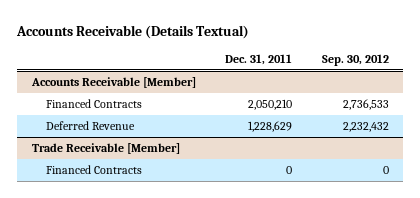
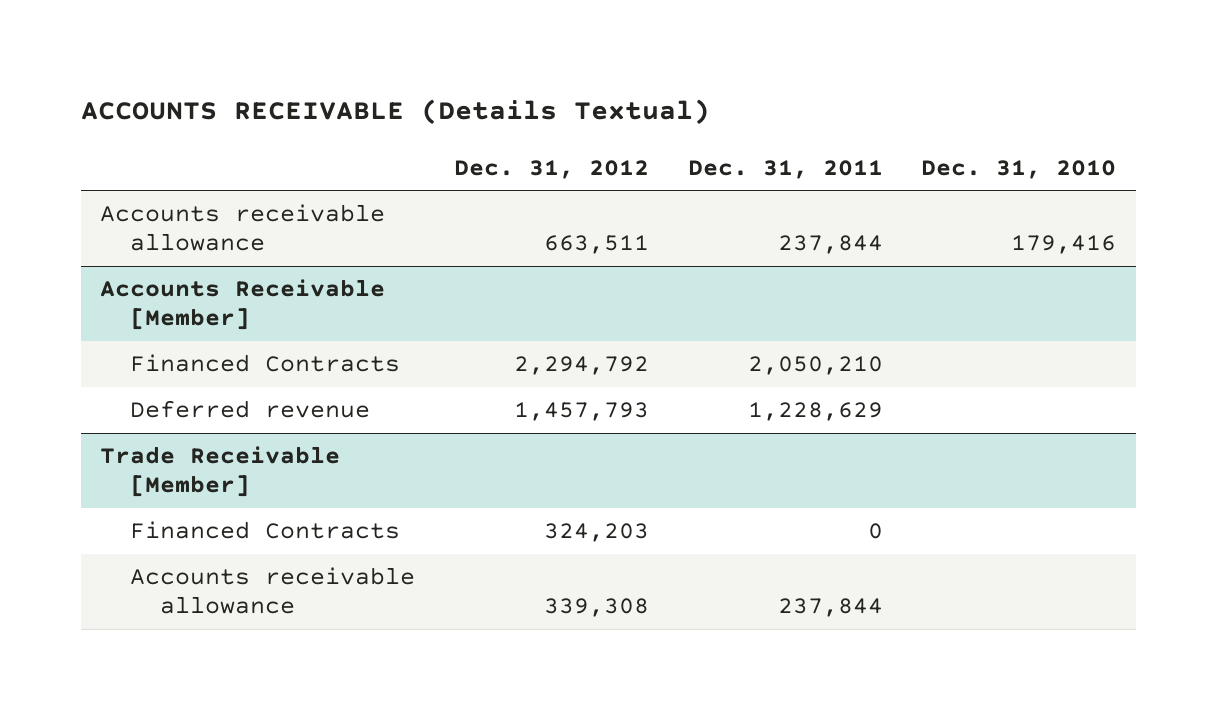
- Accounts Receivable (Details Textual)
+ ACCOUNTS RECEIVABLE (Details Textual)
- | Dec. 31, 2011 | Sep. 30, 2012
+ | Dec. 31, 2012 | Dec. 31, 2011 | Dec. 31, 2010
+ Accounts receivable allowance | 663,511 | 237,844 | 179,416
@ Accounts Receivable [Member]
- Deferred Revenue | 1,228,629 | 2,232,432
+ Deferred revenue | 1,457,793 | 1,228,629 |
@ Trade Receivable [Member]
+ Accounts receivable allowance | 339,308 | 237,844 |

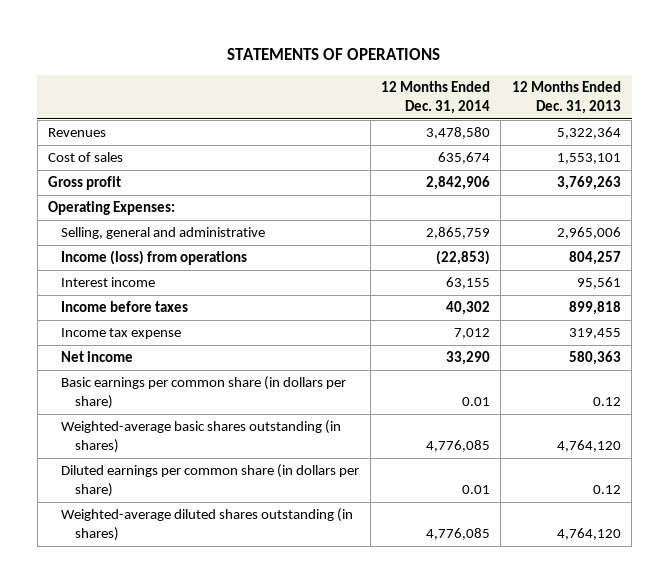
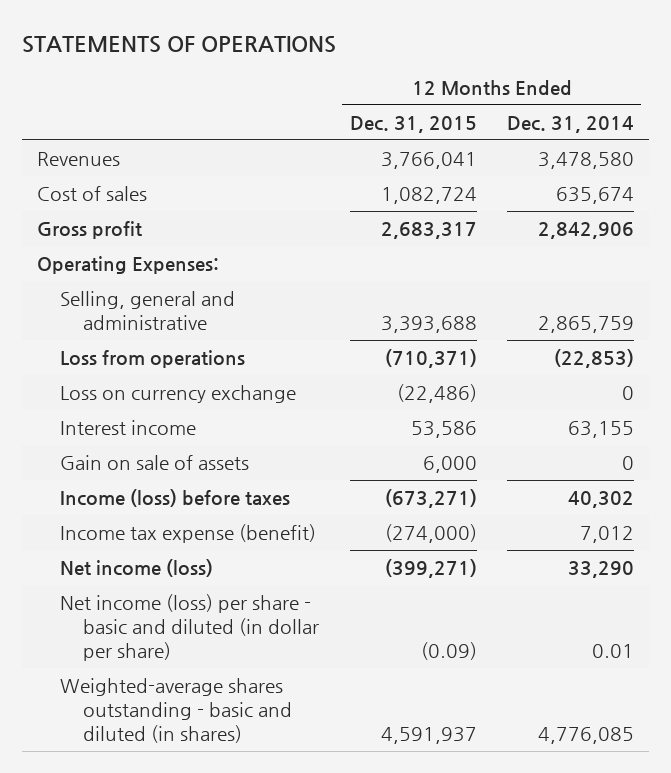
- | 12 Months Ended Dec. 31, 2014 | 12 Months Ended Dec. 31, 2013
+ | 12 Months Ended Dec. 31, 2015 | 12 Months Ended Dec. 31, 2014
- Income (loss) from operations | (22,853) | 804,257
+ Loss from operations | (710,371) | (22,853)
+ Loss on currency exchange | (22,486) | 0
- Income before taxes | 40,302 | 899,818
- Income tax expense | 7,012 | 319,455
- Net income | 33,290 | 580,363
- Basic earnings per common share (in dollars per share) | 0.01 | 0.12
- Weighted-average basic shares outstanding (in shares) | 4,776,085 | 4,764,120
- Diluted earnings per common share (in dollars per share) | 0.01 | 0.12
- Weighted-average diluted shares outstanding (in shares) | 4,776,085 | 4,764,120
+ Gain on sale of assets | 6,000 | 0
+ Income (loss) before taxes | (673,271) | 40,302
+ Income tax expense (benefit) | (274,000) | 7,012
+ Net income (loss) | (399,271) | 33,290
+ Net income (loss) per share - basic and diluted (in dollar per share) | (0.09) | 0.01
+ Weighted-average shares outstanding - basic and diluted (in shares) | 4,591,937 | 4,776,085

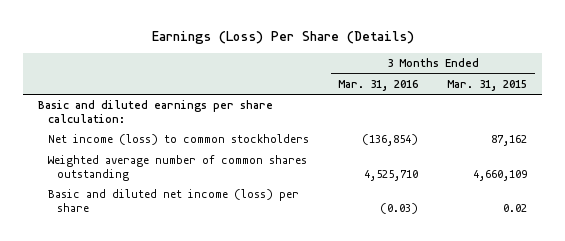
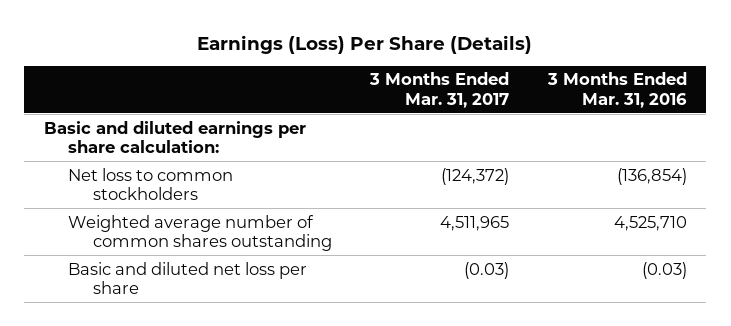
- | 3 Months Ended Mar. 31, 2016 | 3 Months Ended Mar. 31, 2015
+ | 3 Months Ended Mar. 31, 2017 | 3 Months Ended Mar. 31, 2016
- Net income (loss) to common stockholders | (136,854) | 87,162
+ Net loss to common stockholders | (124,372) | (136,854)
- Basic and diluted net income (loss) per share | (0.03) | 0.02
+ Basic and diluted net loss per share | (0.03) | (0.03)

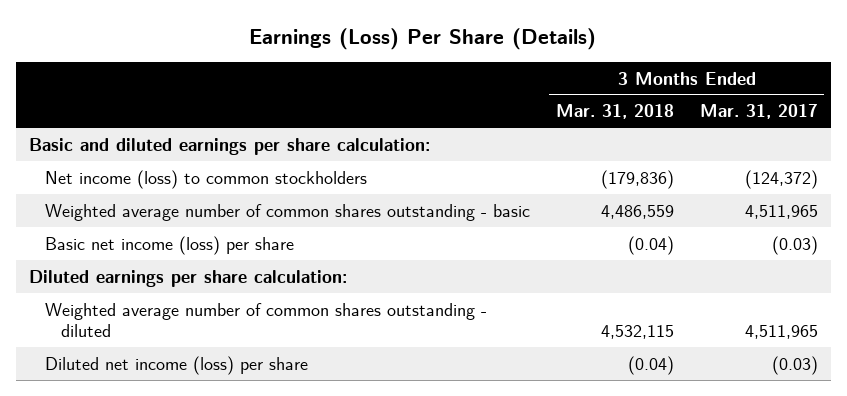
- | 3 Months Ended Mar. 31, 2017 | 3 Months Ended Mar. 31, 2016
+ | 3 Months Ended Mar. 31, 2018 | 3 Months Ended Mar. 31, 2017
- Net loss to common stockholders | (124,372) | (136,854)
- Weighted average number of common shares outstanding | 4,511,965 | 4,525,710
- Basic and diluted net loss per share | (0.03) | (0.03)
+ Net income (loss) to common stockholders | (179,836) | (124,372)
+ Weighted average number of common shares outstanding - basic | 4,486,559 | 4,511,965
+ Basic net income (loss) per share | (0.04) | (0.03)
+ Diluted earnings per share calculation:
+ Weighted average number of common shares outstanding - diluted | 4,532,115 | 4,511,965
+ Diluted net income (loss) per share | (0.04) | (0.03)

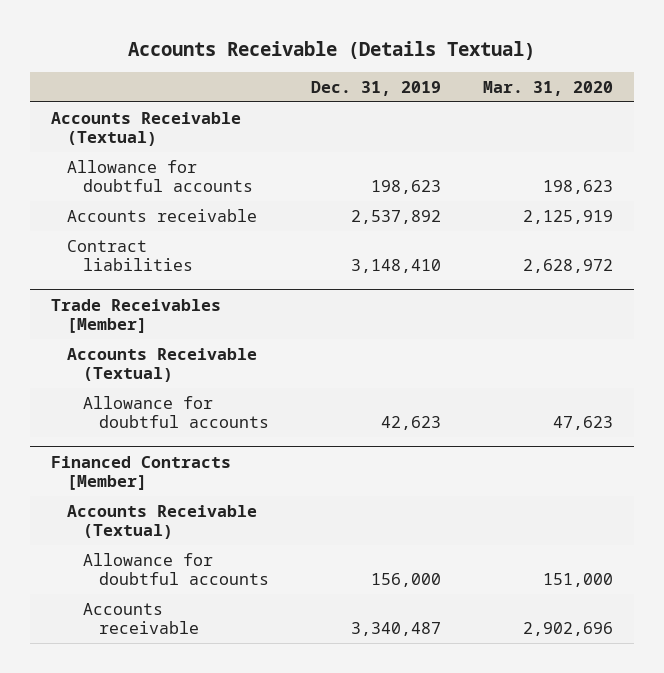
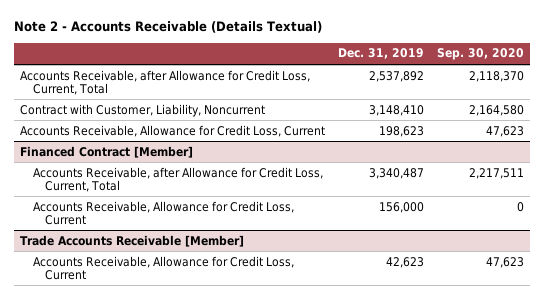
- Accounts Receivable (Details Textual)
+ Note 2 - Accounts Receivable (Details Textual)
- | Dec. 31, 2019 | Mar. 31, 2020
+ | Dec. 31, 2019 | Sep. 30, 2020
- Accounts Receivable (Textual)
- Allowance for doubtful accounts | 198,623 | 198,623
- Accounts receivable | 2,537,892 | 2,125,919
- Contract liabilities | 3,148,410 | 2,628,972
- Trade Receivables [Member]
- Accounts Receivable (Textual)
- Allowance for doubtful accounts | 42,623 | 47,623
- Financed Contracts [Member]
- Accounts Receivable (Textual)
- Allowance for doubtful accounts | 156,000 | 151,000
- Accounts receivable | 3,340,487 | 2,902,696
+ Accounts Receivable, after Allowance for Credit Loss, Current, Total | 2,537,892 | 2,118,370
+ Contract with Customer, Liability, Noncurrent | 3,148,410 | 2,164,580
+ Accounts Receivable, Allowance for Credit Loss, Current | 198,623 | 47,623
+ Financed Contract [Member]
+ Accounts Receivable, after Allowance for Credit Loss, Current, Total | 3,340,487 | 2,217,511
+ Accounts Receivable, Allowance for Credit Loss, Current | 156,000 | 0
+ Trade Accounts Receivable [Member]
+ Accounts Receivable, Allowance for Credit Loss, Current | 42,623 | 47,623

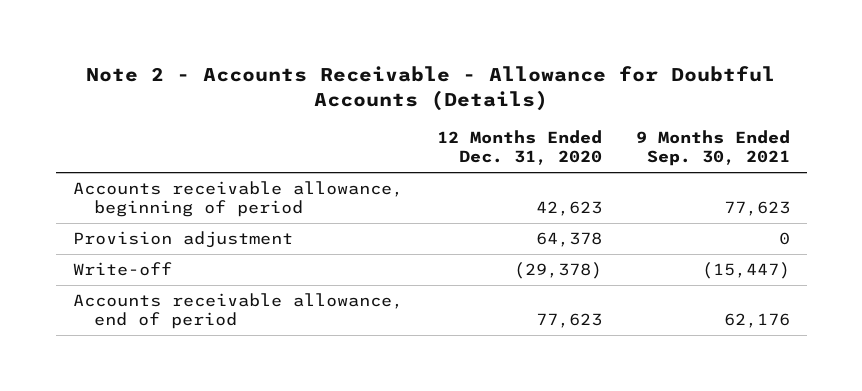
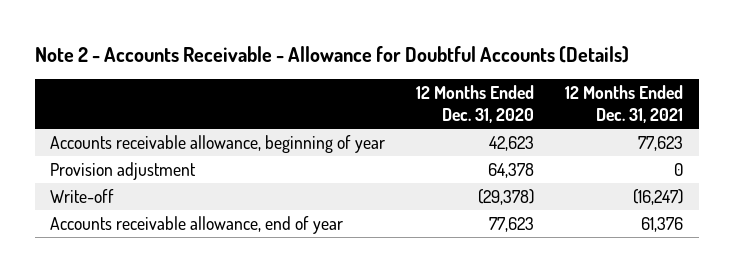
- | 12 Months Ended Dec. 31, 2020 | 9 Months Ended Sep. 30, 2021
+ | 12 Months Ended Dec. 31, 2020 | 12 Months Ended Dec. 31, 2021
- Accounts receivable allowance, beginning of period | 42,623 | 77,623
+ Accounts receivable allowance, beginning of year | 42,623 | 77,623
- Accounts receivable allowance, end of period | 77,623 | 62,176
+ Accounts receivable allowance, end of year | 77,623 | 61,376

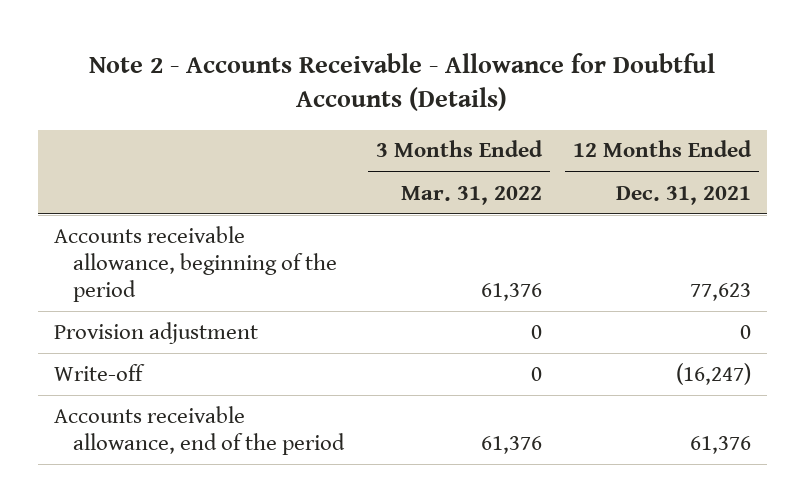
- | 12 Months Ended Dec. 31, 2020 | 12 Months Ended Dec. 31, 2021
+ | 3 Months Ended Mar. 31, 2022 | 12 Months Ended Dec. 31, 2021
- Accounts receivable allowance, beginning of year | 42,623 | 77,623
+ Accounts receivable allowance, beginning of the period | 61,376 | 77,623
- Accounts receivable allowance, end of year | 77,623 | 61,376
+ Accounts receivable allowance, end of the period | 61,376 | 61,376

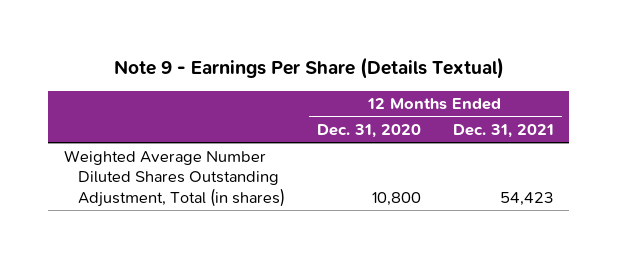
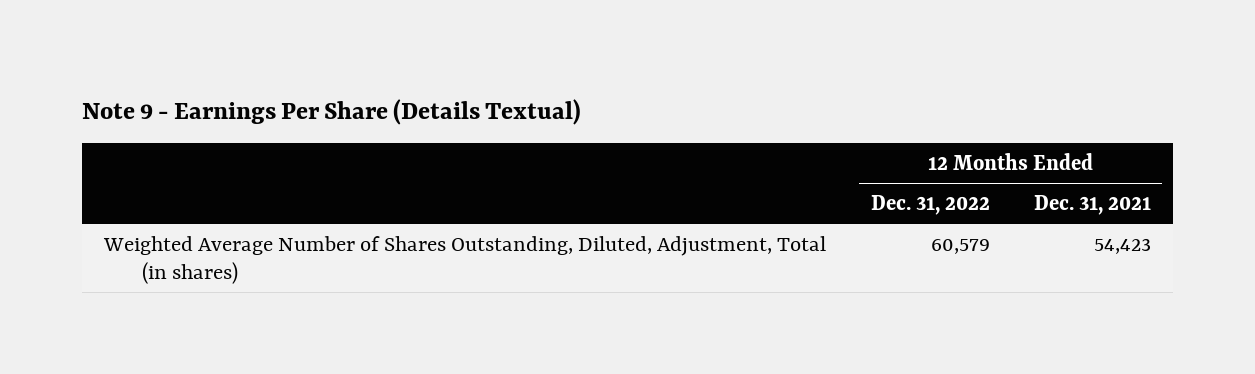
- | 12 Months Ended Dec. 31, 2020 | 12 Months Ended Dec. 31, 2021
+ | 12 Months Ended Dec. 31, 2022 | 12 Months Ended Dec. 31, 2021
- Weighted Average Number Diluted Shares Outstanding Adjustment, Total (in shares) | 10,800 | 54,423
+ Weighted Average Number of Shares Outstanding, Diluted, Adjustment, Total (in shares) | 60,579 | 54,423

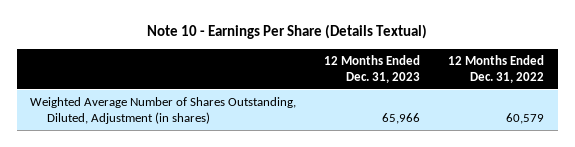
- Note 9 - Earnings Per Share (Details Textual)
+ Note 10 - Earnings Per Share (Details Textual)
- | 12 Months Ended Dec. 31, 2022 | 12 Months Ended Dec. 31, 2021
+ | 12 Months Ended Dec. 31, 2023 | 12 Months Ended Dec. 31, 2022
- Weighted Average Number of Shares Outstanding, Diluted, Adjustment, Total (in shares) | 60,579 | 54,423
+ Weighted Average Number of Shares Outstanding, Diluted, Adjustment (in shares) | 65,966 | 60,579

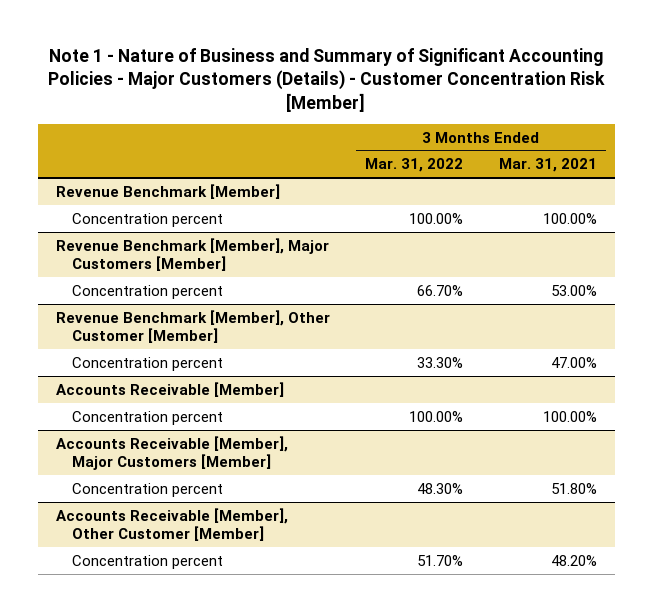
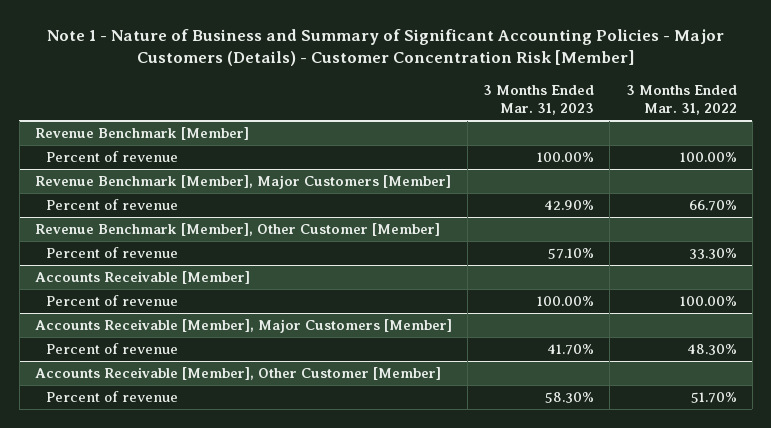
- | 3 Months Ended Mar. 31, 2022 | 3 Months Ended Mar. 31, 2021
+ | 3 Months Ended Mar. 31, 2023 | 3 Months Ended Mar. 31, 2022
@ Revenue Benchmark [Member]
- Concentration percent | 100.00% | 100.00%
+ Percent of revenue | 100.00% | 100.00%
@ Revenue Benchmark [Member], Major Customers [Member]
- Concentration percent | 66.70% | 53.00%
+ Percent of revenue | 42.90% | 66.70%
@ Revenue Benchmark [Member], Other Customer [Member]
- Concentration percent | 33.30% | 47.00%
+ Percent of revenue | 57.10% | 33.30%
@ Accounts Receivable [Member]
- Concentration percent | 100.00% | 100.00%
+ Percent of revenue | 100.00% | 100.00%
@ Accounts Receivable [Member], Major Customers [Member]
- Concentration percent | 48.30% | 51.80%
+ Percent of revenue | 41.70% | 48.30%
@ Accounts Receivable [Member], Other Customer [Member]
- Concentration percent | 51.70% | 48.20%
+ Percent of revenue | 58.30% | 51.70%

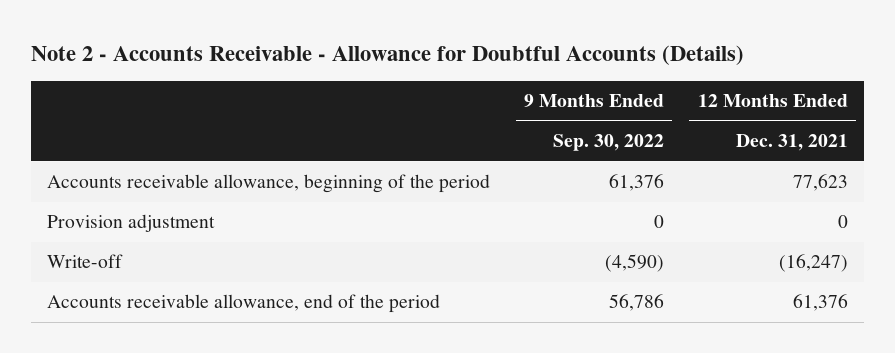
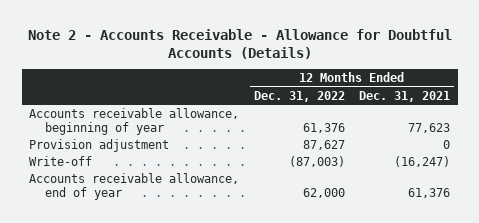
- | 9 Months Ended Sep. 30, 2022 | 12 Months Ended Dec. 31, 2021
+ | 12 Months Ended Dec. 31, 2022 | 12 Months Ended Dec. 31, 2021
- Accounts receivable allowance, beginning of the period | 61,376 | 77,623
+ Accounts receivable allowance, beginning of year | 61,376 | 77,623
- Accounts receivable allowance, end of the period | 56,786 | 61,376
+ Accounts receivable allowance, end of year | 62,000 | 61,376

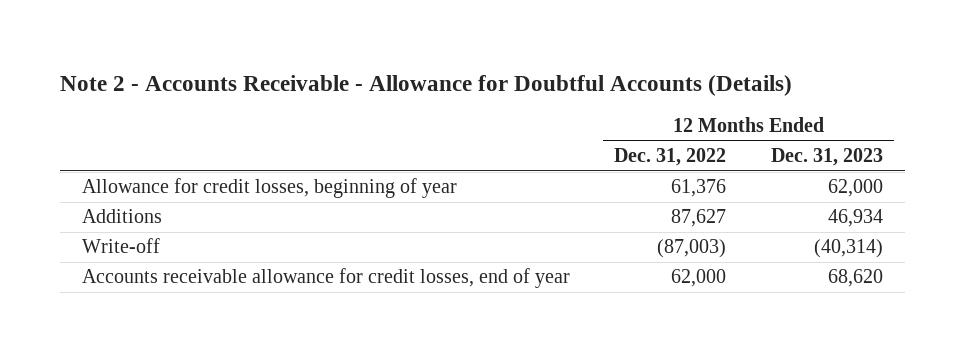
- | 12 Months Ended Dec. 31, 2022 | 12 Months Ended Dec. 31, 2021
+ | 12 Months Ended Dec. 31, 2022 | 12 Months Ended Dec. 31, 2023
- Accounts receivable allowance, beginning of year | 61,376 | 77,623
- Provision adjustment | 87,627 | 0
+ Allowance for credit losses, beginning of year | 61,376 | 62,000
+ Additions | 87,627 | 46,934
- Accounts receivable allowance, end of year | 62,000 | 61,376
+ Accounts receivable allowance for credit losses, end of year | 62,000 | 68,620

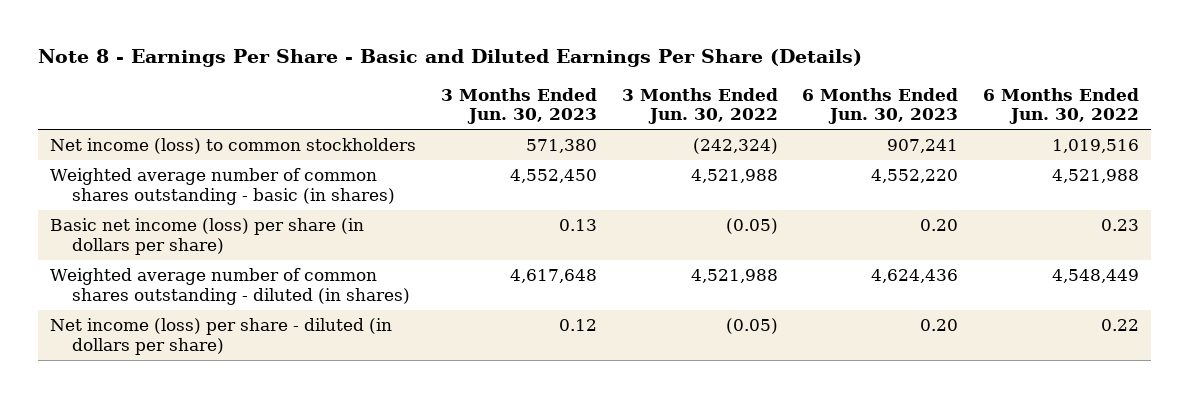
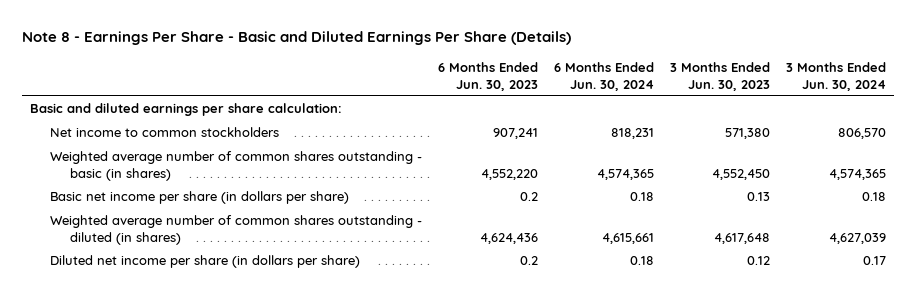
- | 3 Months Ended Jun. 30, 2023 | 3 Months Ended Jun. 30, 2022 | 6 Months Ended Jun. 30, 2023 | 6 Months Ended Jun. 30, 2022
+ | 6 Months Ended Jun. 30, 2023 | 6 Months Ended Jun. 30, 2024 | 3 Months Ended Jun. 30, 2023 | 3 Months Ended Jun. 30, 2024
- Net income (loss) to common stockholders | 571,380 | (242,324) | 907,241 | 1,019,516
+ Basic and diluted earnings per share calculation:
+ Net income to common stockholders | 907,241 | 818,231 | 571,380 | 806,570
- Basic net income (loss) per share (in dollars per share) | 0.13 | (0.05) | 0.20 | 0.23
+ Basic net income per share (in dollars per share) | 0.2 | 0.18 | 0.13 | 0.18
- Net income (loss) per share - diluted (in dollars per share) | 0.12 | (0.05) | 0.20 | 0.22
+ Diluted net income per share (in dollars per share) | 0.2 | 0.18 | 0.12 | 0.17

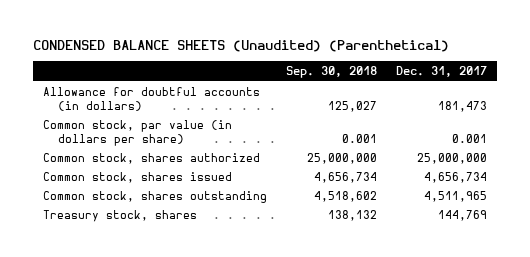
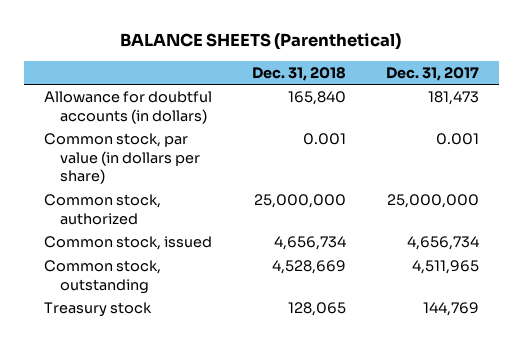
- CONDENSED BALANCE SHEETS (Unaudited) (Parenthetical)
+ BALANCE SHEETS (Parenthetical)
- | Sep. 30, 2018 | Dec. 31, 2017
+ | Dec. 31, 2018 | Dec. 31, 2017
- Common stock, shares authorized | 25,000,000 | 25,000,000
- Common stock, shares issued | 4,656,734 | 4,656,734
- Common stock, shares outstanding | 4,518,602 | 4,511,965
- Treasury stock, shares | 138,132 | 144,769
+ Common stock, authorized | 25,000,000 | 25,000,000
+ Common stock, issued | 4,656,734 | 4,656,734
+ Common stock, outstanding | 4,528,669 | 4,511,965
+ Treasury stock | 128,065 | 144,769

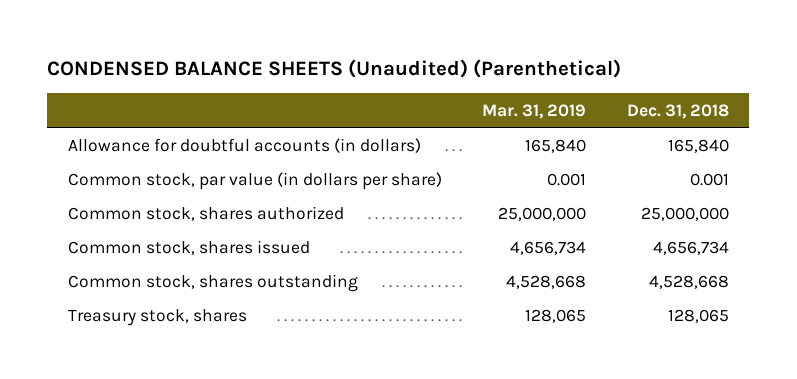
- BALANCE SHEETS (Parenthetical)
+ CONDENSED BALANCE SHEETS (Unaudited) (Parenthetical)
- | Dec. 31, 2018 | Dec. 31, 2017
+ | Mar. 31, 2019 | Dec. 31, 2018
- Common stock, authorized | 25,000,000 | 25,000,000
- Common stock, issued | 4,656,734 | 4,656,734
- Common stock, outstanding | 4,528,669 | 4,511,965
- Treasury stock | 128,065 | 144,769
+ Common stock, shares authorized | 25,000,000 | 25,000,000
+ Common stock, shares issued | 4,656,734 | 4,656,734
+ Common stock, shares outstanding | 4,528,668 | 4,528,668
+ Treasury stock, shares | 128,065 | 128,065

